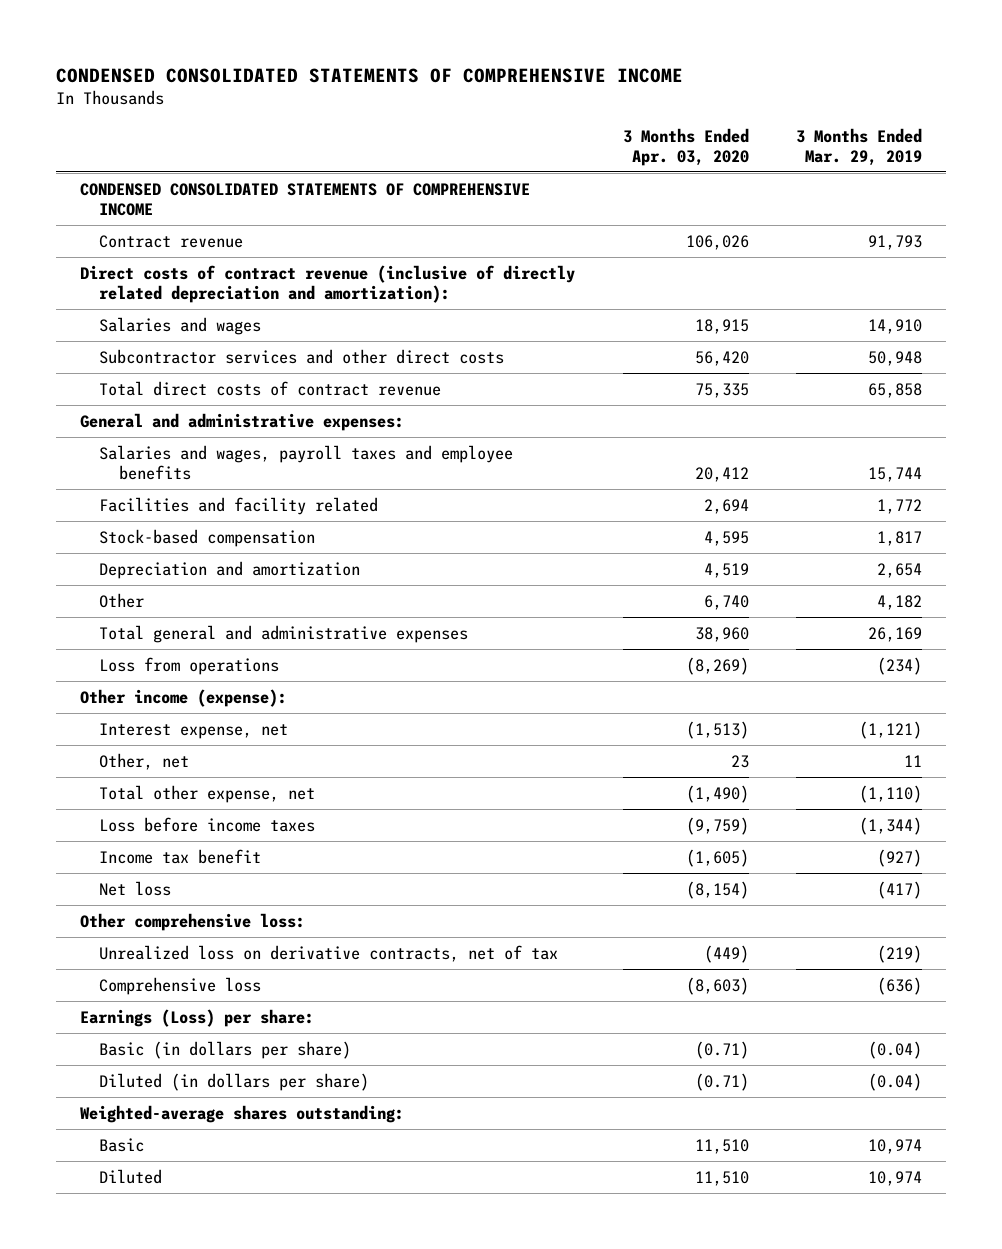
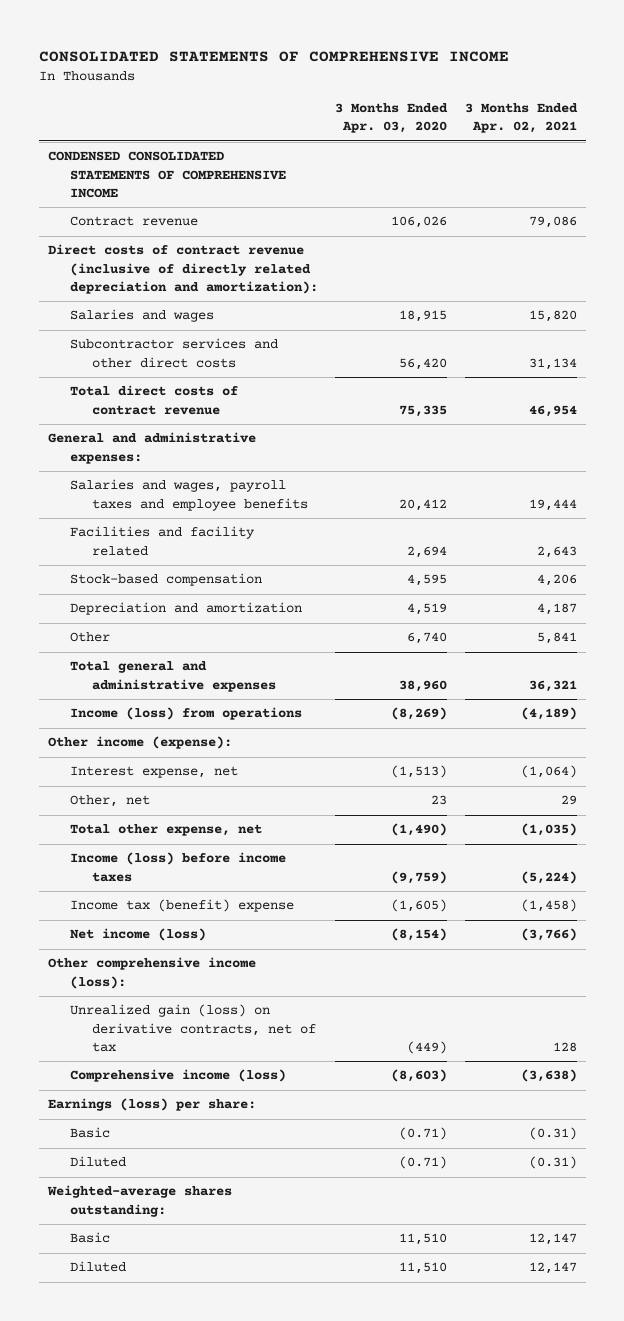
- CONDENSED CONSOLIDATED STATEMENTS OF COMPREHENSIVE INCOME
+ CONSOLIDATED STATEMENTS OF COMPREHENSIVE INCOME
- | 3 Months Ended Apr. 03, 2020 | 3 Months Ended Mar. 29, 2019
+ | 3 Months Ended Apr. 03, 2020 | 3 Months Ended Apr. 02, 2021
- Loss from operations | (8,269) | (234)
+ Income (loss) from operations | (8,269) | (4,189)
- Loss before income taxes | (9,759) | (1,344)
- Income tax benefit | (1,605) | (927)
- Net loss | (8,154) | (417)
- Other comprehensive loss:
- Unrealized loss on derivative contracts, net of tax | (449) | (219)
- Comprehensive loss | (8,603) | (636)
- Earnings (Loss) per share:
- Basic (in dollars per share) | (0.71) | (0.04)
- Diluted (in dollars per share) | (0.71) | (0.04)
+ Income (loss) before income taxes | (9,759) | (5,224)
+ Income tax (benefit) expense | (1,605) | (1,458)
+ Net income (loss) | (8,154) | (3,766)
+ Other comprehensive income (loss):
+ Unrealized gain (loss) on derivative contracts, net of tax | (449) | 128
+ Comprehensive income (loss) | (8,603) | (3,638)
+ Earnings (loss) per share:
+ Basic | (0.71) | (0.31)
+ Diluted | (0.71) | (0.31)

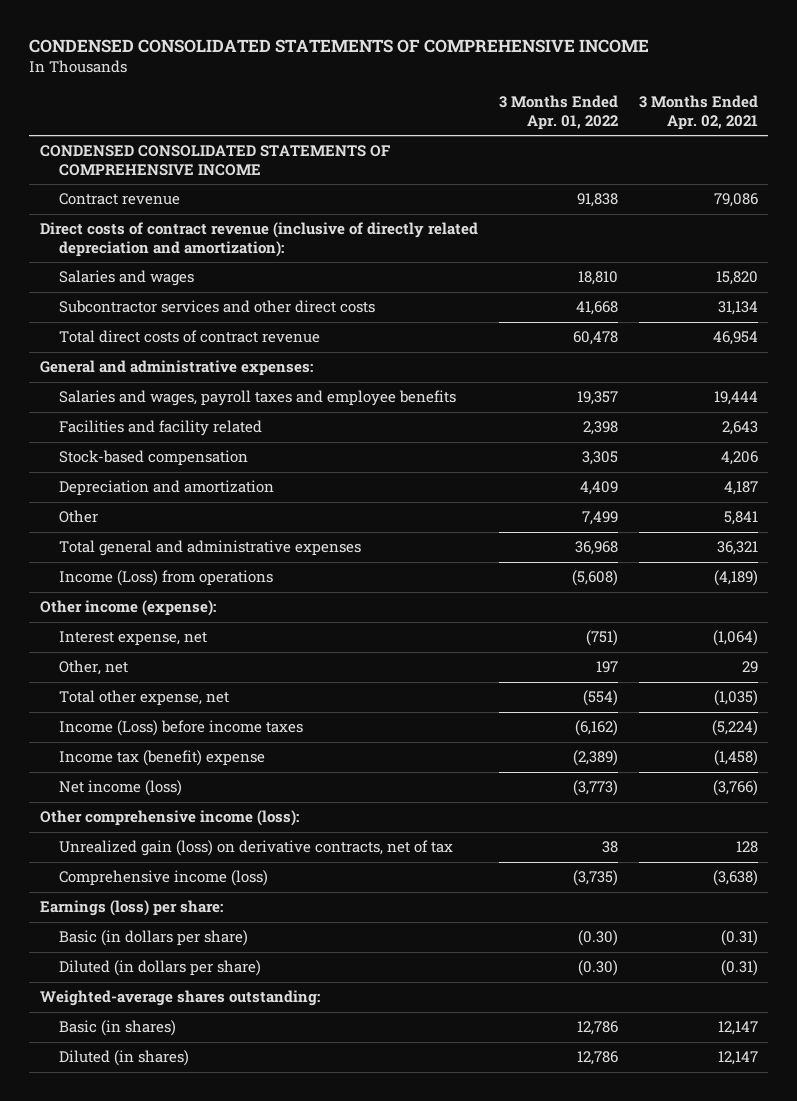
- CONSOLIDATED STATEMENTS OF COMPREHENSIVE INCOME
+ CONDENSED CONSOLIDATED STATEMENTS OF COMPREHENSIVE INCOME
- | 3 Months Ended Apr. 03, 2020 | 3 Months Ended Apr. 02, 2021
+ | 3 Months Ended Apr. 01, 2022 | 3 Months Ended Apr. 02, 2021
- Income (loss) from operations | (8,269) | (4,189)
+ Income (Loss) from operations | (5,608) | (4,189)
- Income (loss) before income taxes | (9,759) | (5,224)
+ Income (Loss) before income taxes | (6,162) | (5,224)
- Basic | (0.71) | (0.31)
- Diluted | (0.71) | (0.31)
+ Basic (in dollars per share) | (0.30) | (0.31)
+ Diluted (in dollars per share) | (0.30) | (0.31)
- Basic | 11,510 | 12,147
- Diluted | 11,510 | 12,147
+ Basic (in shares) | 12,786 | 12,147
+ Diluted (in shares) | 12,786 | 12,147

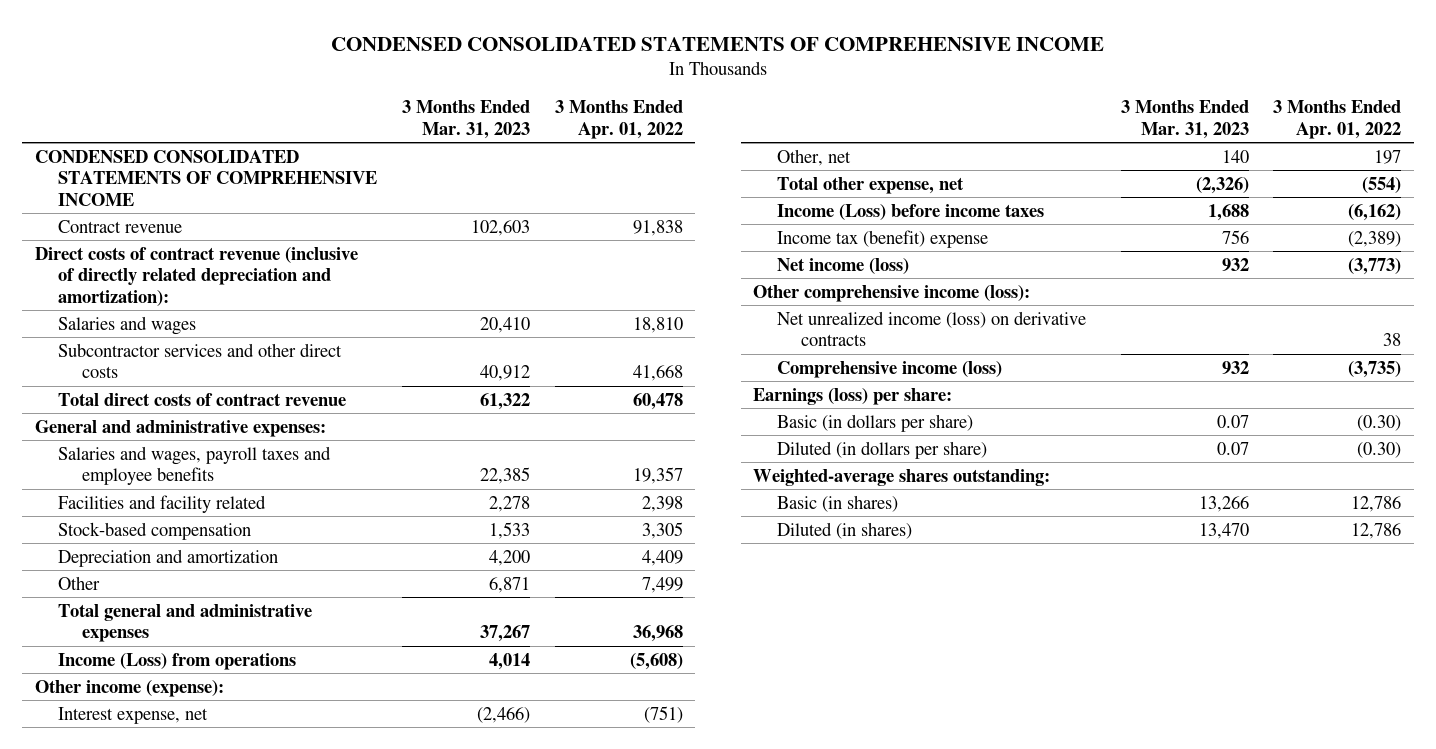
- | 3 Months Ended Apr. 01, 2022 | 3 Months Ended Apr. 02, 2021
+ | 3 Months Ended Mar. 31, 2023 | 3 Months Ended Apr. 01, 2022
- Unrealized gain (loss) on derivative contracts, net of tax | 38 | 128
+ Net unrealized income (loss) on derivative contracts | | 38

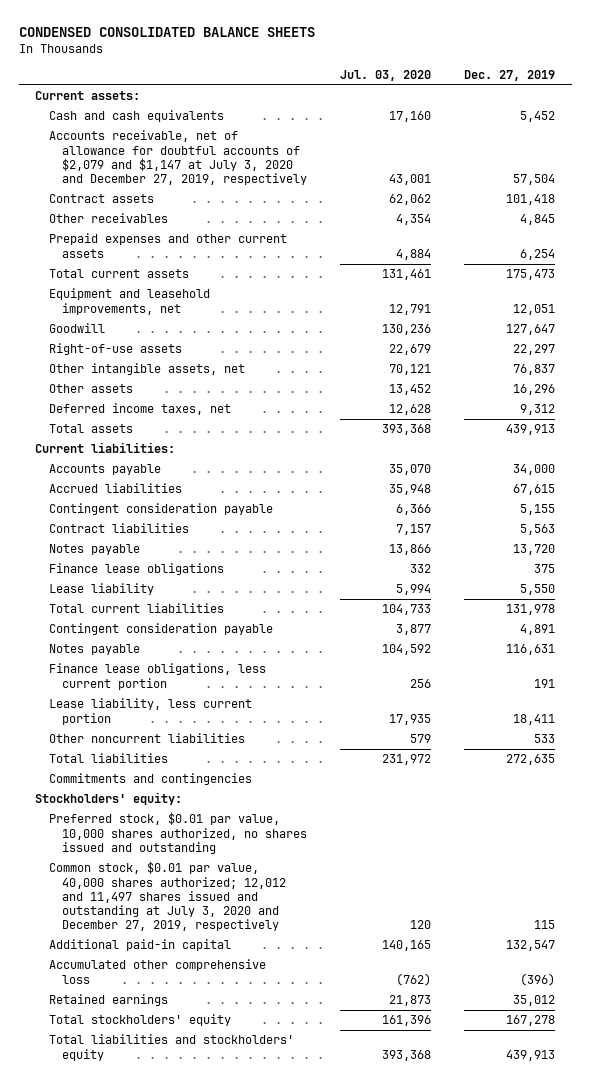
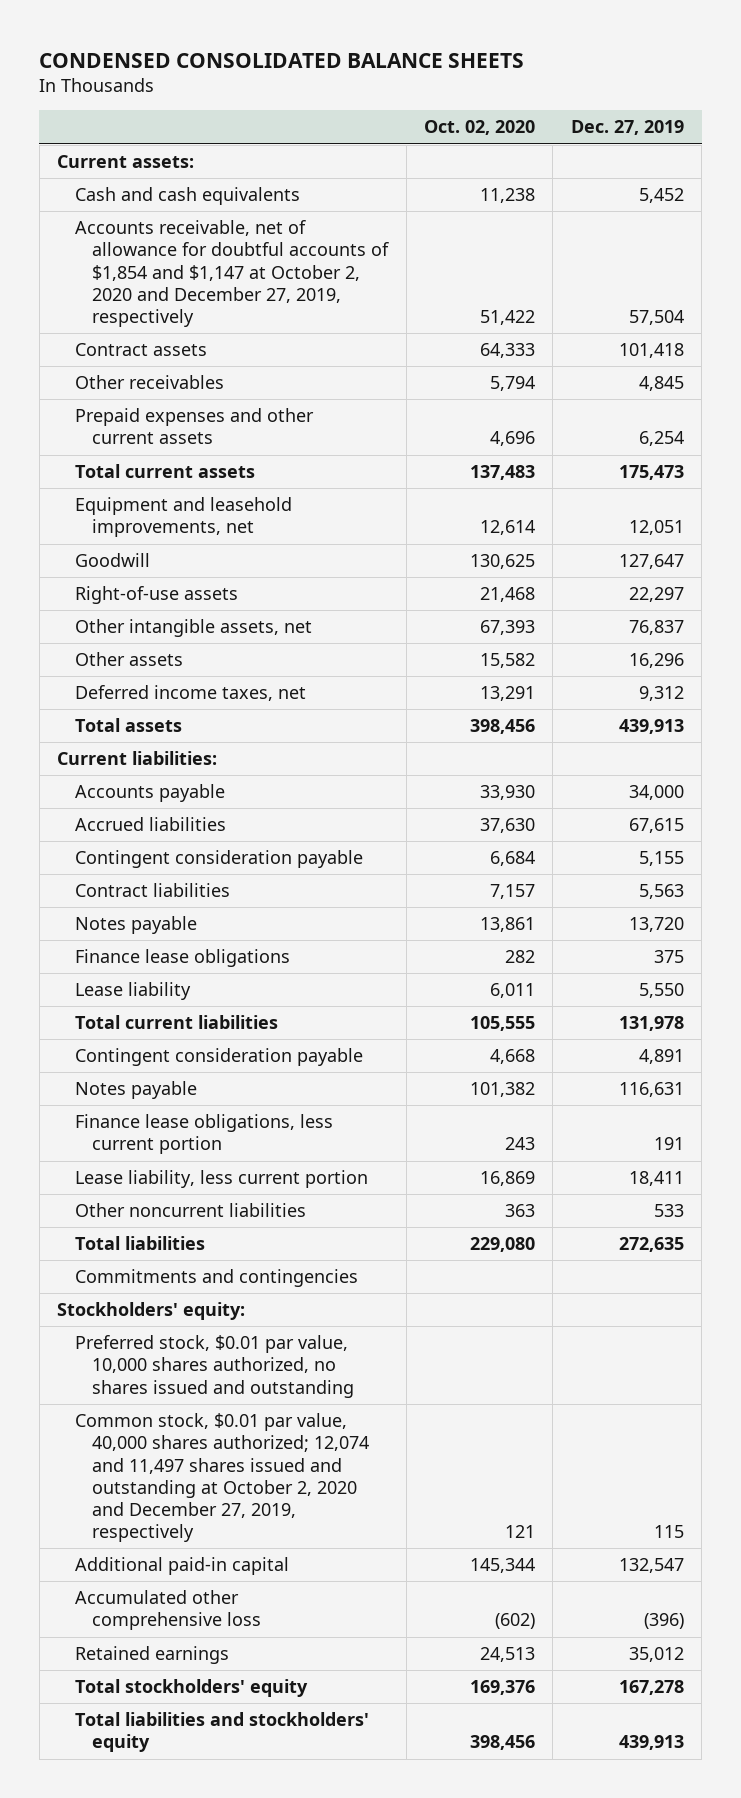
- | Jul. 03, 2020 | Dec. 27, 2019
+ | Oct. 02, 2020 | Dec. 27, 2019
- Accounts receivable, net of allowance for doubtful accounts of $2,079 and $1,147 at July 3, 2020 and December 27, 2019, respectively | 43,001 | 57,504
+ Accounts receivable, net of allowance for doubtful accounts of $1,854 and $1,147 at October 2, 2020 and December 27, 2019, respectively | 51,422 | 57,504
- Common stock, $0.01 par value, 40,000 shares authorized; 12,012 and 11,497 shares issued and outstanding at July 3, 2020 and December 27, 2019, respectively | 120 | 115
+ Common stock, $0.01 par value, 40,000 shares authorized; 12,074 and 11,497 shares issued and outstanding at October 2, 2020 and December 27, 2019, respectively | 121 | 115

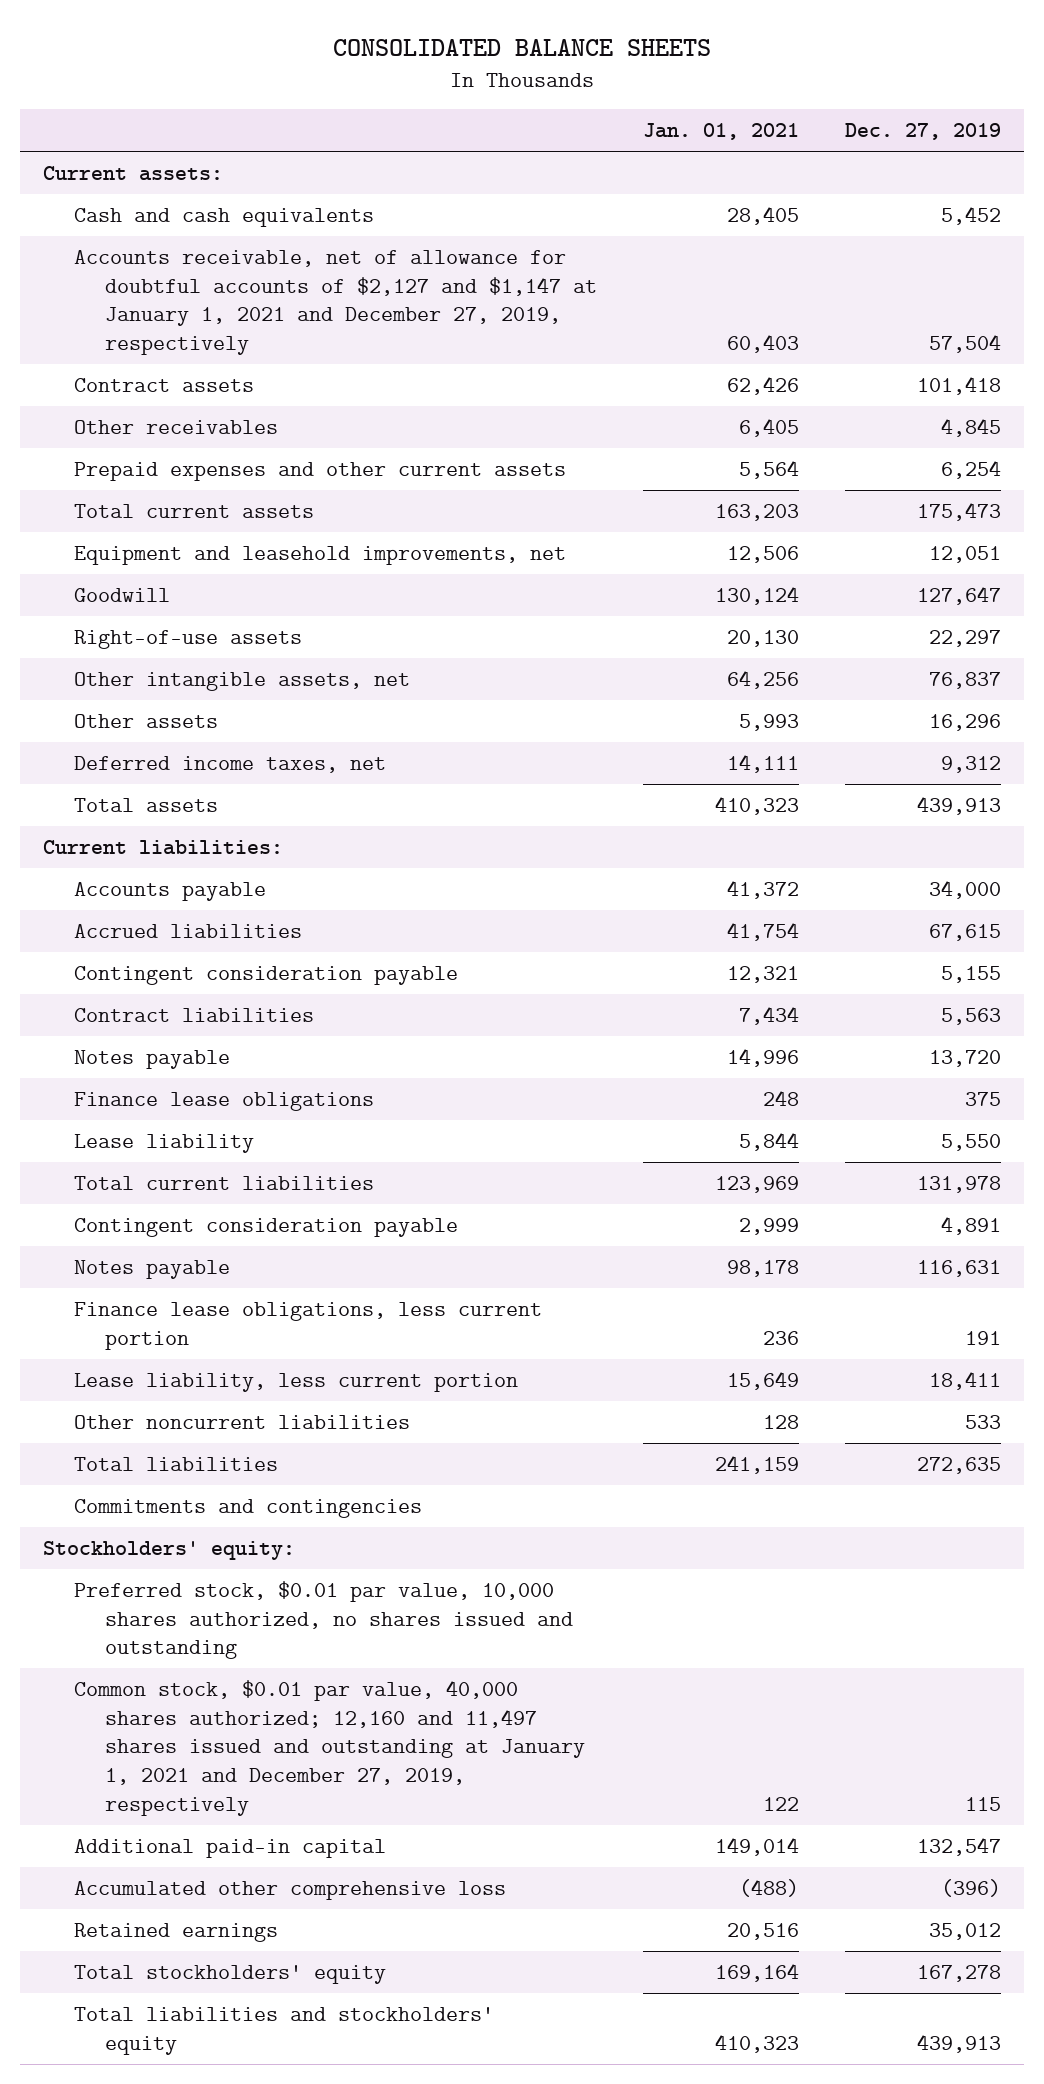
- CONDENSED CONSOLIDATED BALANCE SHEETS
+ CONSOLIDATED BALANCE SHEETS
- | Oct. 02, 2020 | Dec. 27, 2019
+ | Jan. 01, 2021 | Dec. 27, 2019
- Accounts receivable, net of allowance for doubtful accounts of $1,854 and $1,147 at October 2, 2020 and December 27, 2019, respectively | 51,422 | 57,504
+ Accounts receivable, net of allowance for doubtful accounts of $2,127 and $1,147 at January 1, 2021 and December 27, 2019, respectively | 60,403 | 57,504
- Common stock, $0.01 par value, 40,000 shares authorized; 12,074 and 11,497 shares issued and outstanding at October 2, 2020 and December 27, 2019, respectively | 121 | 115
+ Common stock, $0.01 par value, 40,000 shares authorized; 12,160 and 11,497 shares issued and outstanding at January 1, 2021 and December 27, 2019, respectively | 122 | 115

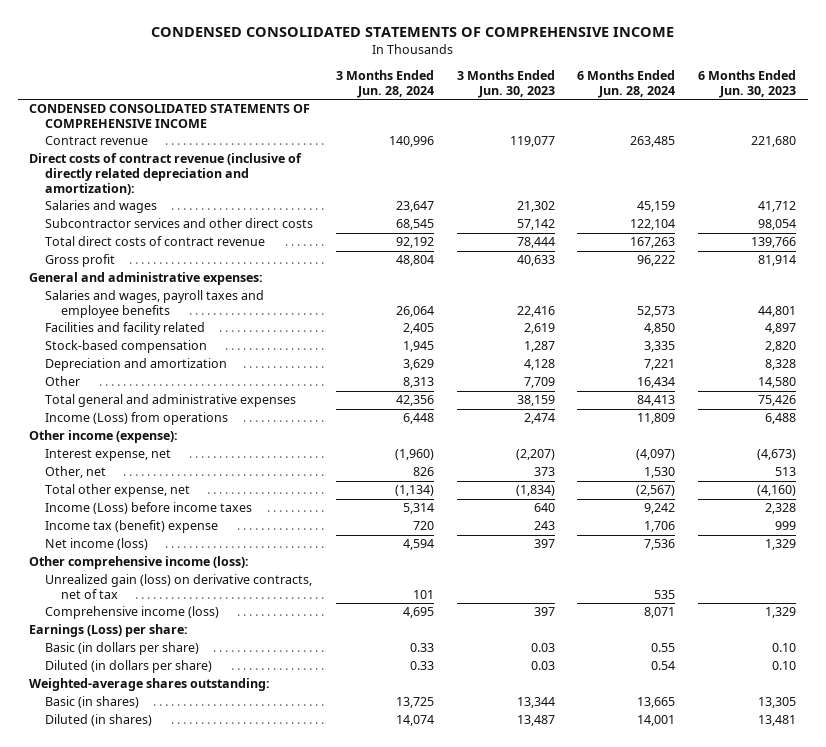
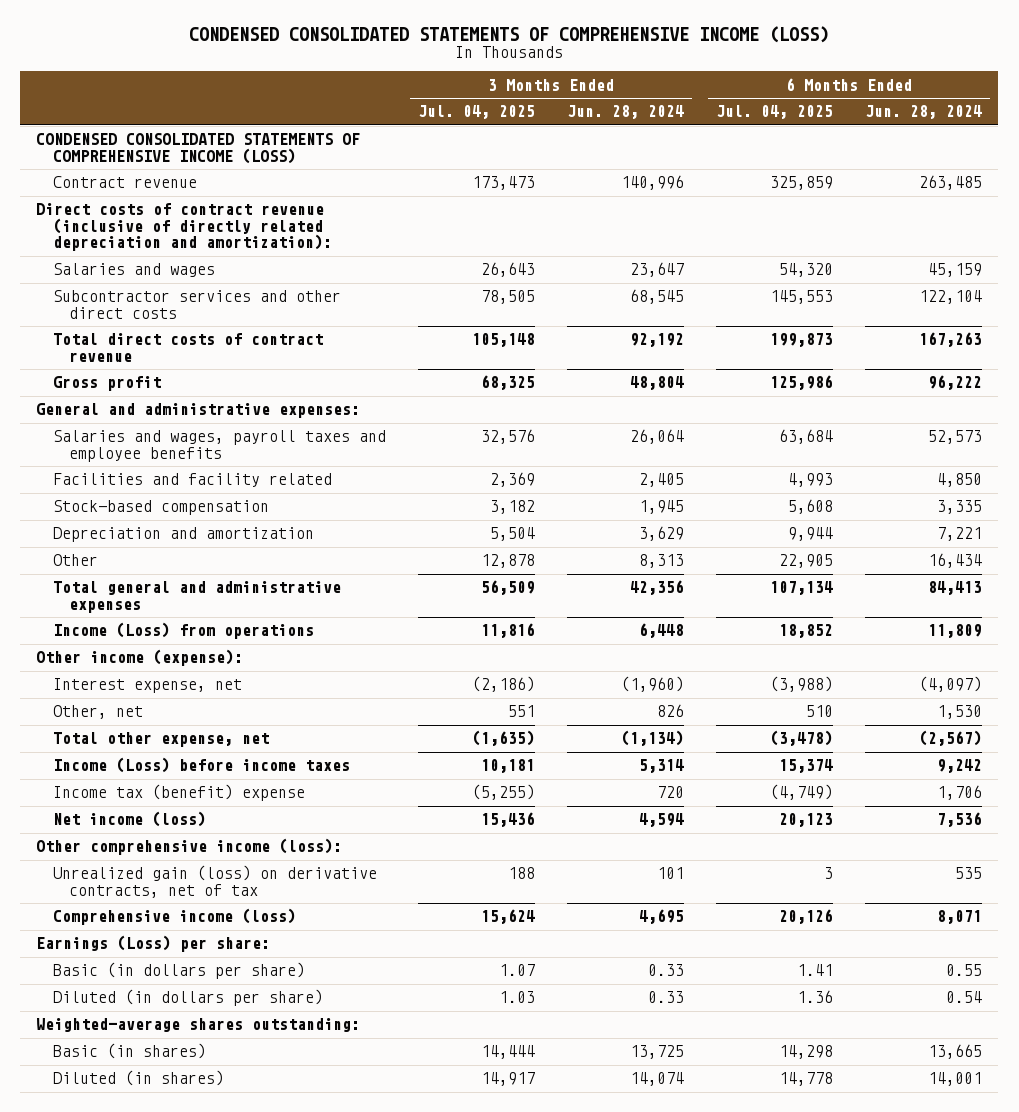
- CONDENSED CONSOLIDATED STATEMENTS OF COMPREHENSIVE INCOME
+ CONDENSED CONSOLIDATED STATEMENTS OF COMPREHENSIVE INCOME (LOSS)
- | 3 Months Ended Jun. 28, 2024 | 3 Months Ended Jun. 30, 2023 | 6 Months Ended Jun. 28, 2024 | 6 Months Ended Jun. 30, 2023
+ | 3 Months Ended Jul. 04, 2025 | 3 Months Ended Jun. 28, 2024 | 6 Months Ended Jul. 04, 2025 | 6 Months Ended Jun. 28, 2024
- CONDENSED CONSOLIDATED STATEMENTS OF COMPREHENSIVE INCOME
+ CONDENSED CONSOLIDATED STATEMENTS OF COMPREHENSIVE INCOME (LOSS)

